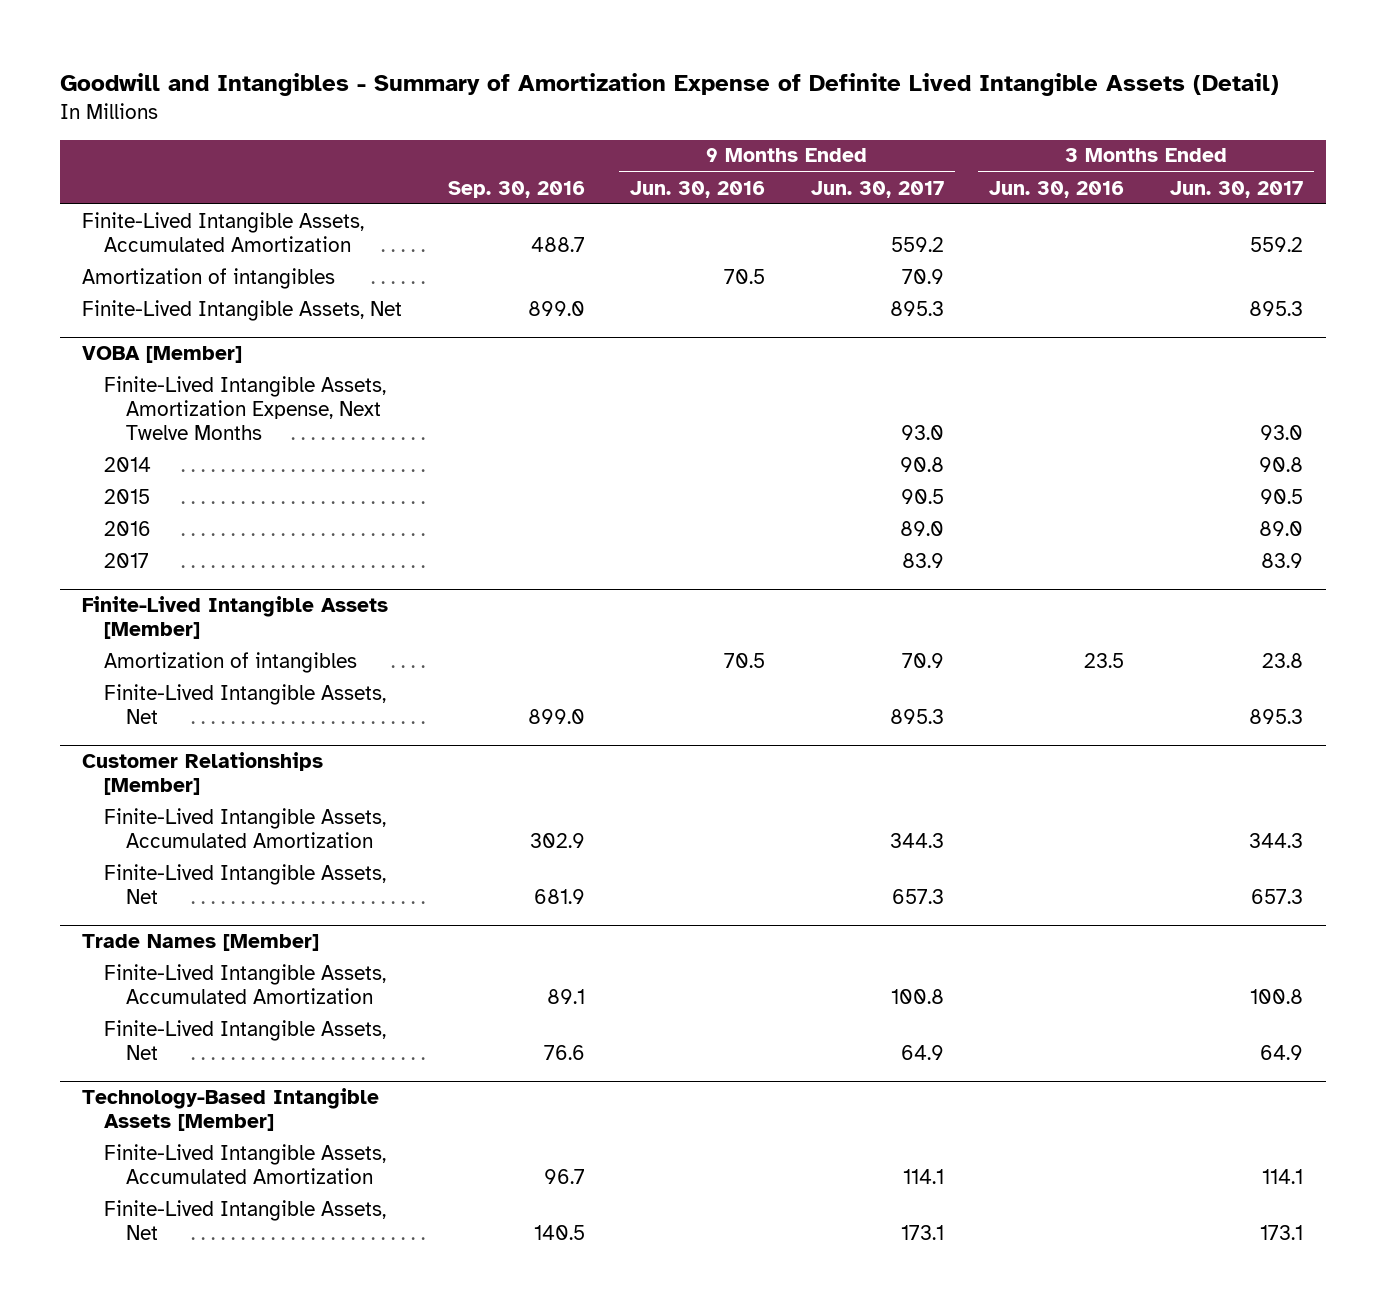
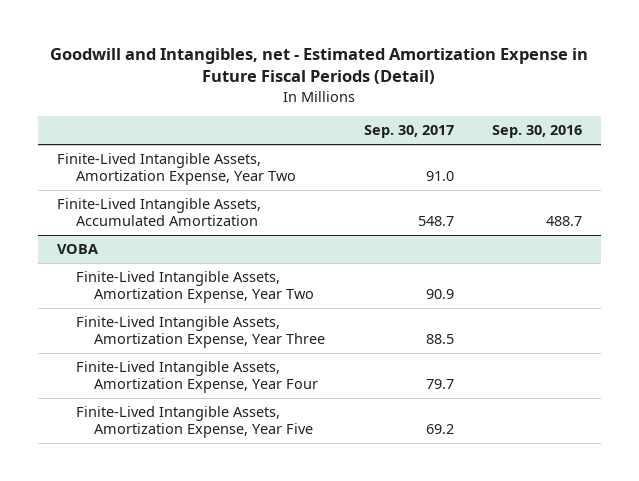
- Goodwill and Intangibles - Summary of Amortization Expense of Definite Lived Intangible Assets (Detail)
+ Goodwill and Intangibles, net - Estimated Amortization Expense in Future Fiscal Periods (Detail)
- | Sep. 30, 2016 | 9 Months Ended Jun. 30, 2016 | 9 Months Ended Jun. 30, 2017 | 3 Months Ended Jun. 30, 2016 | 3 Months Ended Jun. 30, 2017
+ | Sep. 30, 2017 | Sep. 30, 2016
+ Finite-Lived Intangible Assets, Amortization Expense, Year Two | 91.0 |
- Amortization of intangibles | | 70.5 | 70.9 | |
- Finite-Lived Intangible Assets, Net | 899.0 | | 895.3 | | 895.3
- VOBA [Member]
- Finite-Lived Intangible Assets, Amortization Expense, Next Twelve Months | | | 93.0 | | 93.0
- 2014 | | | 90.8 | | 90.8
- 2015 | | | 90.5 | | 90.5
- 2016 | | | 89.0 | | 89.0
- 2017 | | | 83.9 | | 83.9
- Finite-Lived Intangible Assets [Member]
- Amortization of intangibles | | 70.5 | 70.9 | 23.5 | 23.8
- Finite-Lived Intangible Assets, Net | 899.0 | | 895.3 | | 895.3
- Customer Relationships [Member]
- Finite-Lived Intangible Assets, Accumulated Amortization | 302.9 | | 344.3 | | 344.3
- Finite-Lived Intangible Assets, Net | 681.9 | | 657.3 | | 657.3
- Trade Names [Member]
- Finite-Lived Intangible Assets, Accumulated Amortization | 89.1 | | 100.8 | | 100.8
- Finite-Lived Intangible Assets, Net | 76.6 | | 64.9 | | 64.9
- Technology-Based Intangible Assets [Member]
- Finite-Lived Intangible Assets, Accumulated Amortization | 96.7 | | 114.1 | | 114.1
- Finite-Lived Intangible Assets, Net | 140.5 | | 173.1 | | 173.1
+ VOBA
+ Finite-Lived Intangible Assets, Amortization Expense, Year Two | 90.9 |
+ Finite-Lived Intangible Assets, Amortization Expense, Year Three | 88.5 |
+ Finite-Lived Intangible Assets, Amortization Expense, Year Four | 79.7 |
+ Finite-Lived Intangible Assets, Amortization Expense, Year Five | 69.2 |

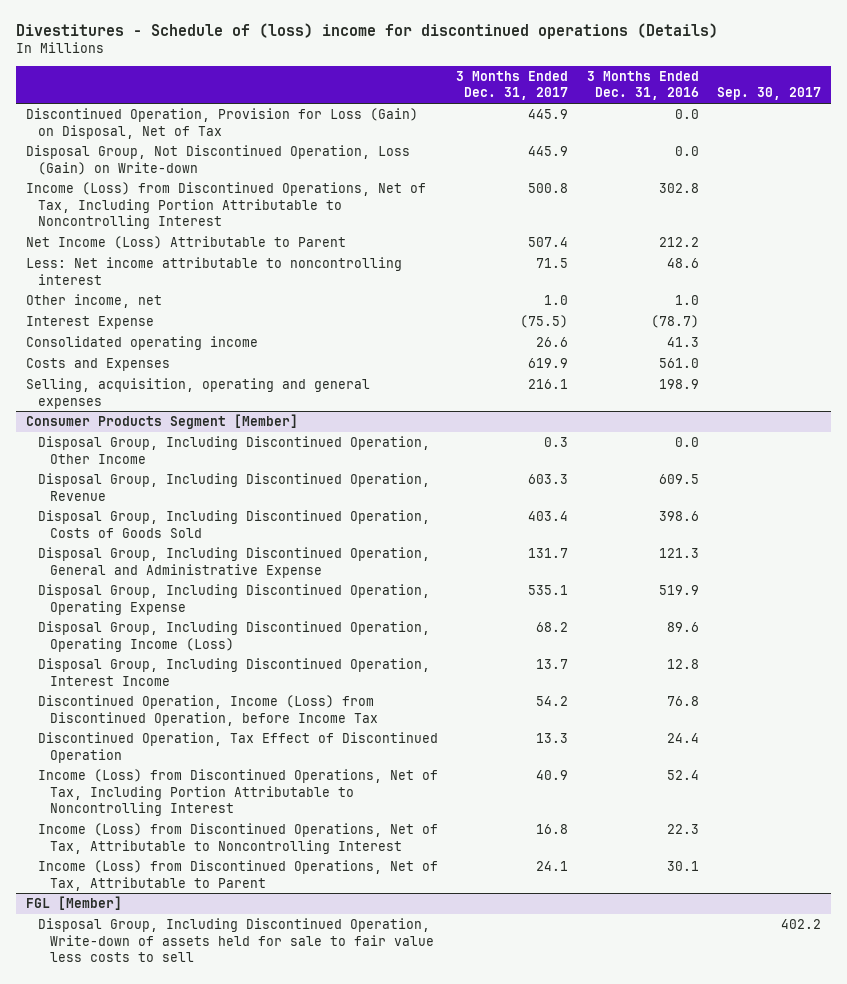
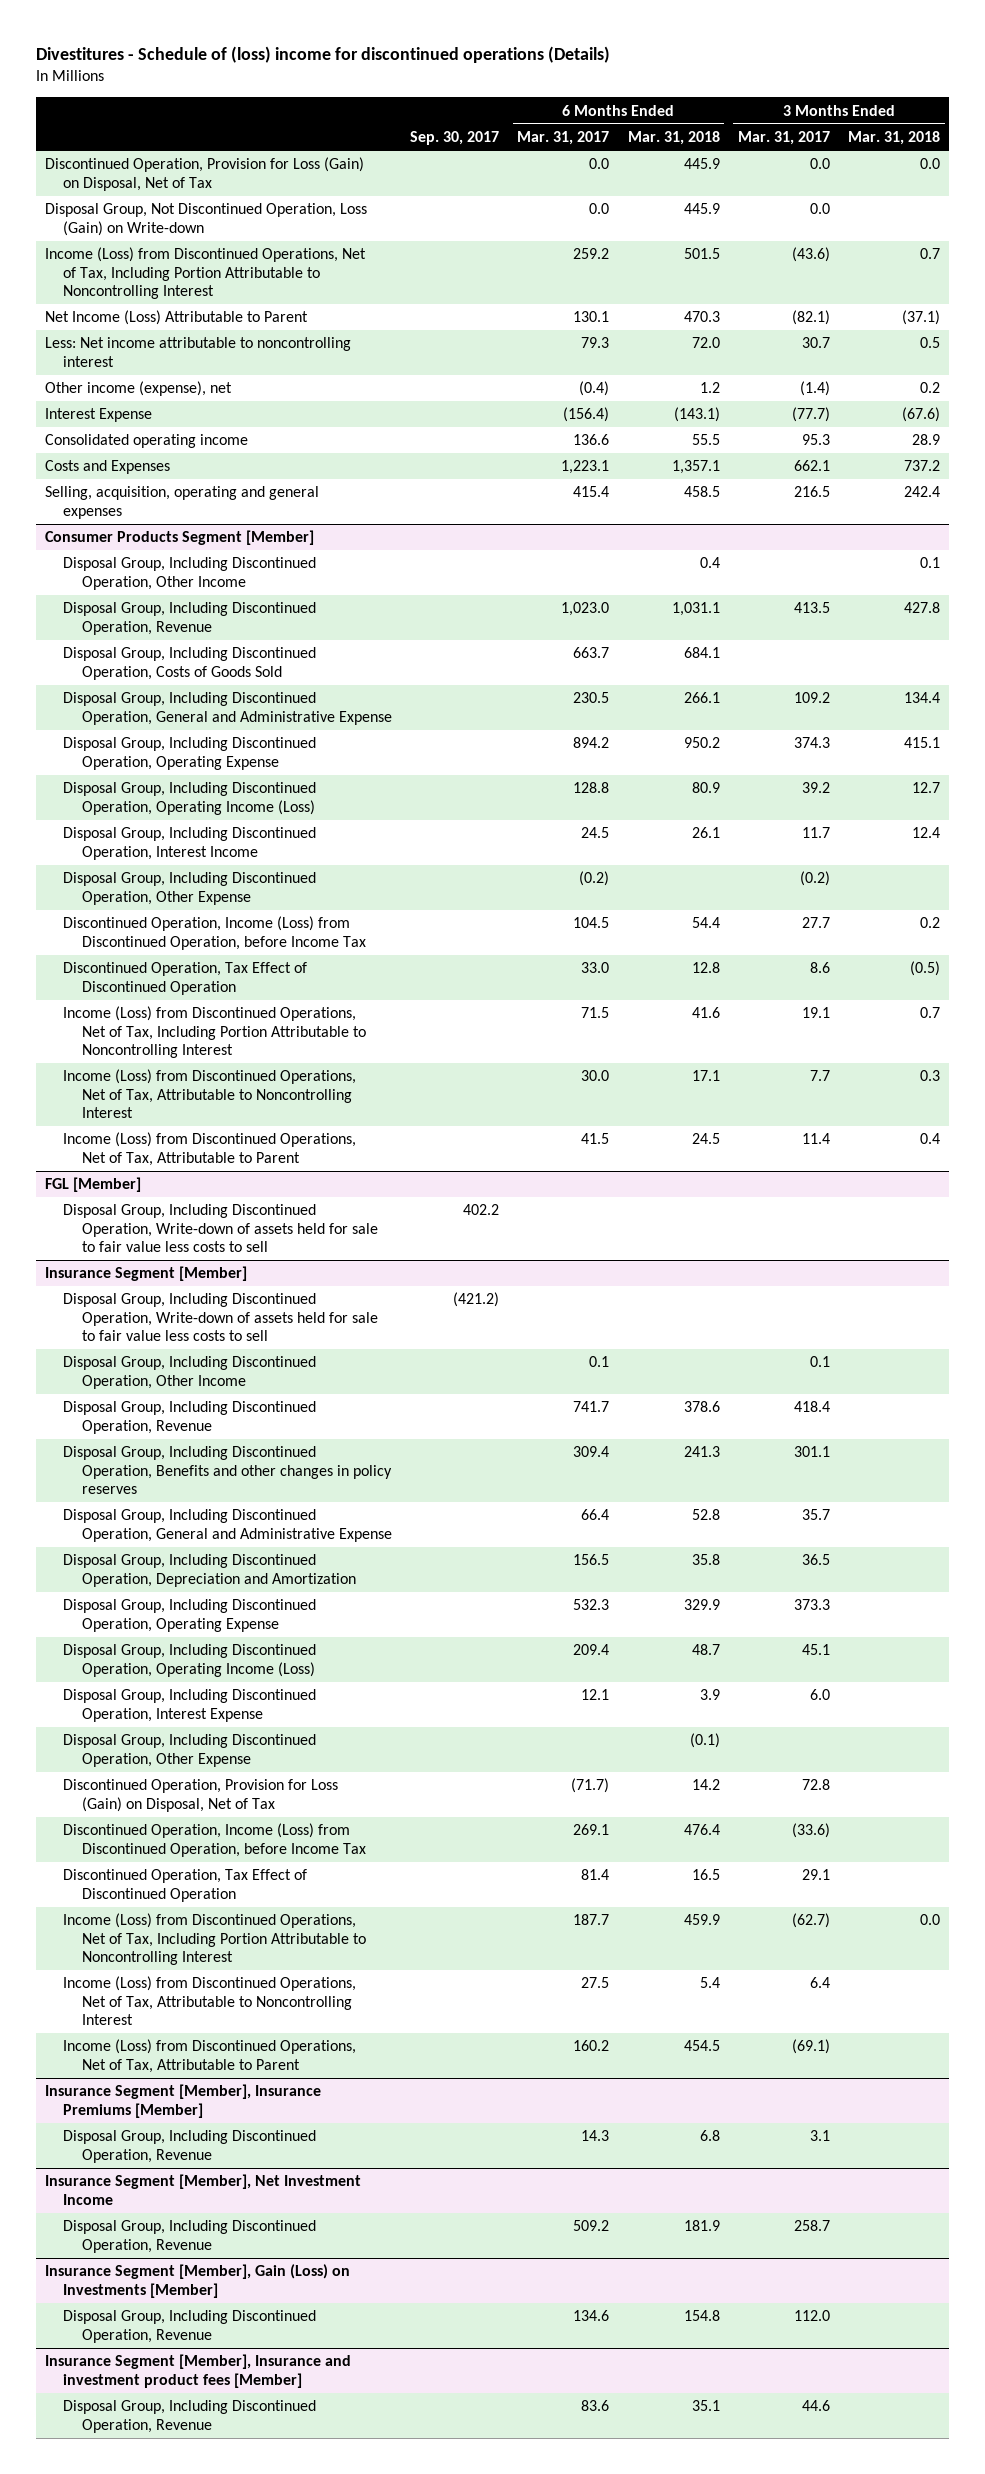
- | 3 Months Ended Dec. 31, 2017 | 3 Months Ended Dec. 31, 2016 | Sep. 30, 2017
+ | Sep. 30, 2017 | 6 Months Ended Mar. 31, 2017 | 6 Months Ended Mar. 31, 2018 | 3 Months Ended Mar. 31, 2017 | 3 Months Ended Mar. 31, 2018
- Other income, net | 1.0 | 1.0 |
+ Other income (expense), net | | (0.4) | 1.2 | (1.4) | 0.2
@ Consumer Products Segment [Member]
+ Disposal Group, Including Discontinued Operation, Other Expense | | (0.2) | | (0.2) |
+ Insurance Segment [Member]
+ Disposal Group, Including Discontinued Operation, Write-down of assets held for sale to fair value less costs to sell | (421.2) | | | |
+ Disposal Group, Including Discontinued Operation, Other Income | | 0.1 | | 0.1 |
+ Disposal Group, Including Discontinued Operation, Revenue | | 741.7 | 378.6 | 418.4 |
+ Disposal Group, Including Discontinued Operation, Benefits and other changes in policy reserves | | 309.4 | 241.3 | 301.1 |
+ Disposal Group, Including Discontinued Operation, General and Administrative Expense | | 66.4 | 52.8 | 35.7 |
+ Disposal Group, Including Discontinued Operation, Depreciation and Amortization | | 156.5 | 35.8 | 36.5 |
+ Disposal Group, Including Discontinued Operation, Operating Expense | | 532.3 | 329.9 | 373.3 |
+ Disposal Group, Including Discontinued Operation, Operating Income (Loss) | | 209.4 | 48.7 | 45.1 |
+ Disposal Group, Including Discontinued Operation, Interest Expense | | 12.1 | 3.9 | 6.0 |
+ Disposal Group, Including Discontinued Operation, Other Expense | | | (0.1) | |
+ Discontinued Operation, Provision for Loss (Gain) on Disposal, Net of Tax | | (71.7) | 14.2 | 72.8 |
+ Discontinued Operation, Income (Loss) from Discontinued Operation, before Income Tax | | 269.1 | 476.4 | (33.6) |
+ Discontinued Operation, Tax Effect of Discontinued Operation | | 81.4 | 16.5 | 29.1 |
+ Income (Loss) from Discontinued Operations, Net of Tax, Including Portion Attributable to Noncontrolling Interest | | 187.7 | 459.9 | (62.7) | 0.0
+ Income (Loss) from Discontinued Operations, Net of Tax, Attributable to Noncontrolling Interest | | 27.5 | 5.4 | 6.4 |
+ Income (Loss) from Discontinued Operations, Net of Tax, Attributable to Parent | | 160.2 | 454.5 | (69.1) |
+ Insurance Segment [Member], Insurance Premiums [Member]
+ Disposal Group, Including Discontinued Operation, Revenue | | 14.3 | 6.8 | 3.1 |
+ Insurance Segment [Member], Net Investment Income
+ Disposal Group, Including Discontinued Operation, Revenue | | 509.2 | 181.9 | 258.7 |
+ Insurance Segment [Member], Gain (Loss) on Investments [Member]
+ Disposal Group, Including Discontinued Operation, Revenue | | 134.6 | 154.8 | 112.0 |
+ Insurance Segment [Member], Insurance and investment product fees [Member]
+ Disposal Group, Including Discontinued Operation, Revenue | | 83.6 | 35.1 | 44.6 |

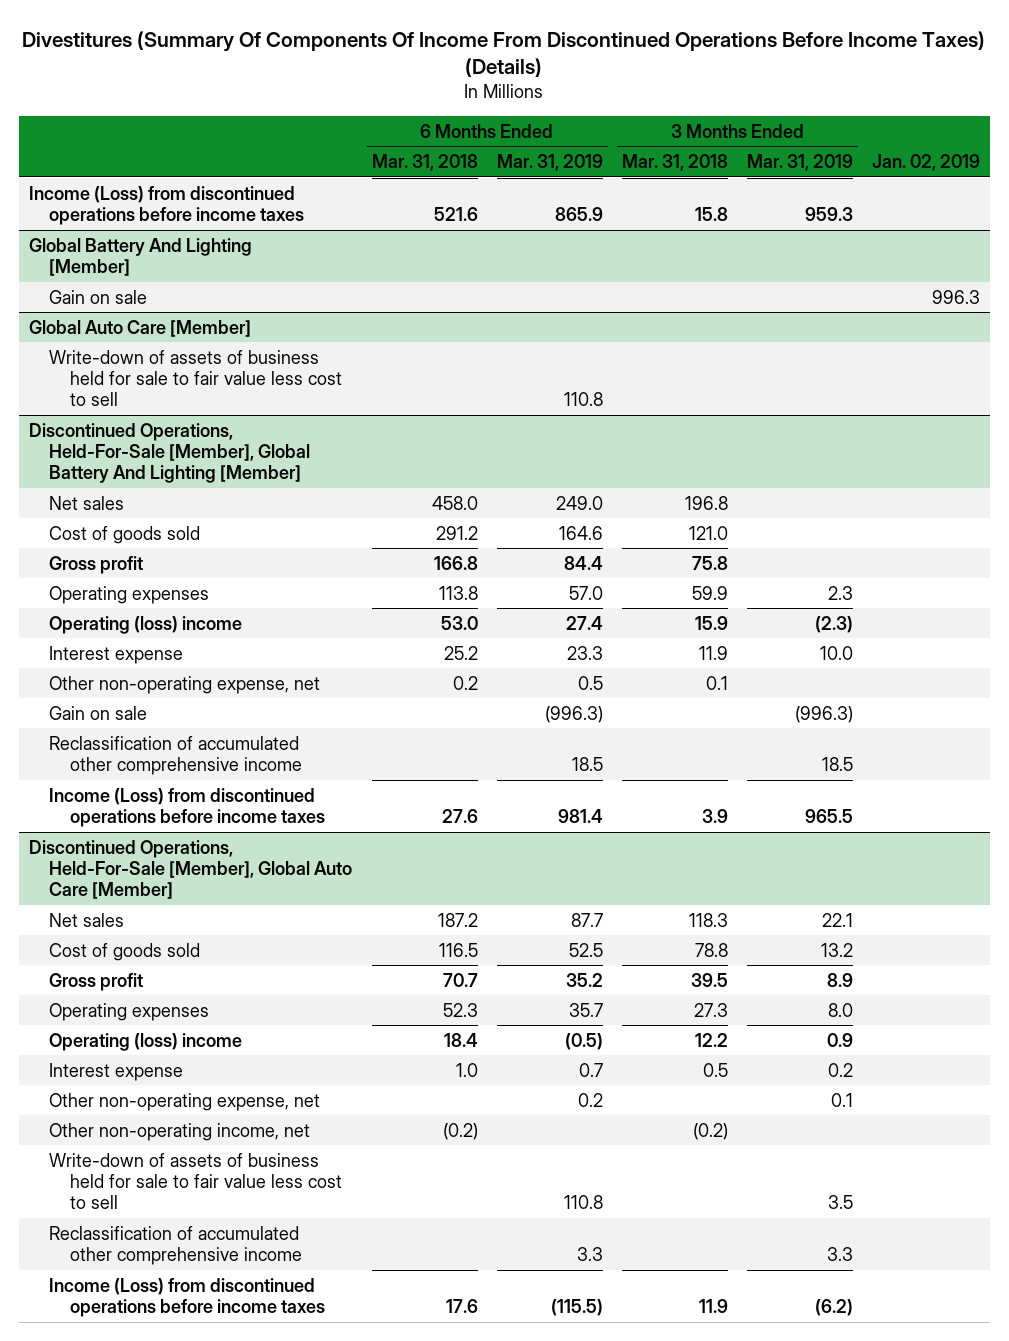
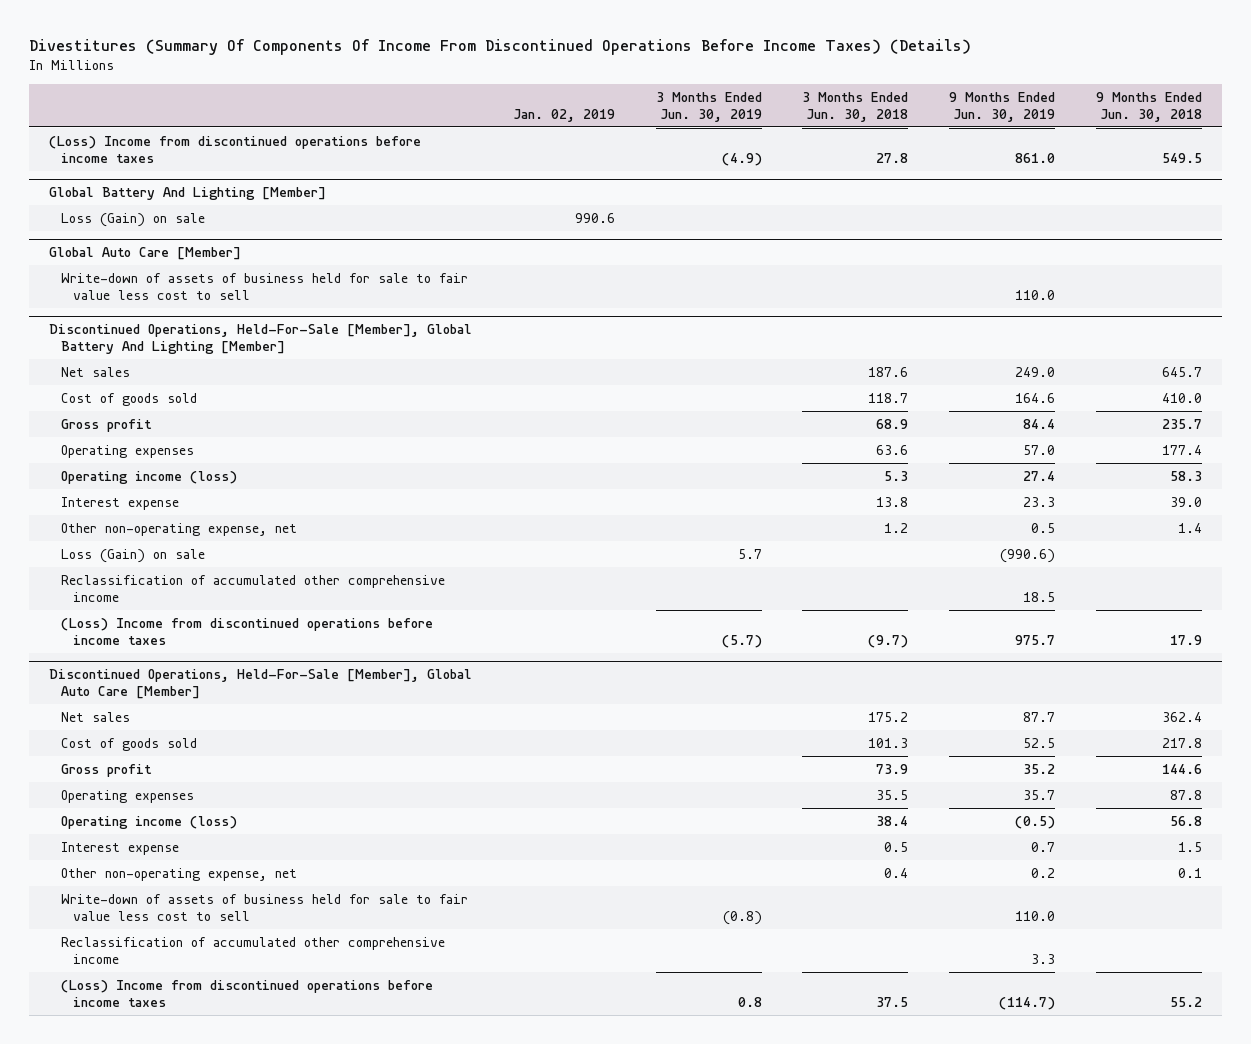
- | 6 Months Ended Mar. 31, 2018 | 6 Months Ended Mar. 31, 2019 | 3 Months Ended Mar. 31, 2018 | 3 Months Ended Mar. 31, 2019 | Jan. 02, 2019
+ | Jan. 02, 2019 | 3 Months Ended Jun. 30, 2019 | 3 Months Ended Jun. 30, 2018 | 9 Months Ended Jun. 30, 2019 | 9 Months Ended Jun. 30, 2018
- Income (Loss) from discontinued operations before income taxes | 521.6 | 865.9 | 15.8 | 959.3 |
+ (Loss) Income from discontinued operations before income taxes | | (4.9) | 27.8 | 861.0 | 549.5
@ Global Battery And Lighting [Member]
- Gain on sale | | | | | 996.3
+ Loss (Gain) on sale | 990.6 | | | |
@ Discontinued Operations, Held-For-Sale [Member], Global Battery And Lighting [Member]
- Operating (loss) income | 53.0 | 27.4 | 15.9 | (2.3) |
+ Operating income (loss) | | | 5.3 | 27.4 | 58.3
- Gain on sale | | (996.3) | | (996.3) |
+ Loss (Gain) on sale | | 5.7 | | (990.6) |
- Income (Loss) from discontinued operations before income taxes | 27.6 | 981.4 | 3.9 | 965.5 |
+ (Loss) Income from discontinued operations before income taxes | | (5.7) | (9.7) | 975.7 | 17.9
@ Discontinued Operations, Held-For-Sale [Member], Global Auto Care [Member]
- Operating (loss) income | 18.4 | (0.5) | 12.2 | 0.9 |
+ Operating income (loss) | | | 38.4 | (0.5) | 56.8
- Other non-operating income, net | (0.2) | | (0.2) | |
- Income (Loss) from discontinued operations before income taxes | 17.6 | (115.5) | 11.9 | (6.2) |
+ (Loss) Income from discontinued operations before income taxes | | 0.8 | 37.5 | (114.7) | 55.2

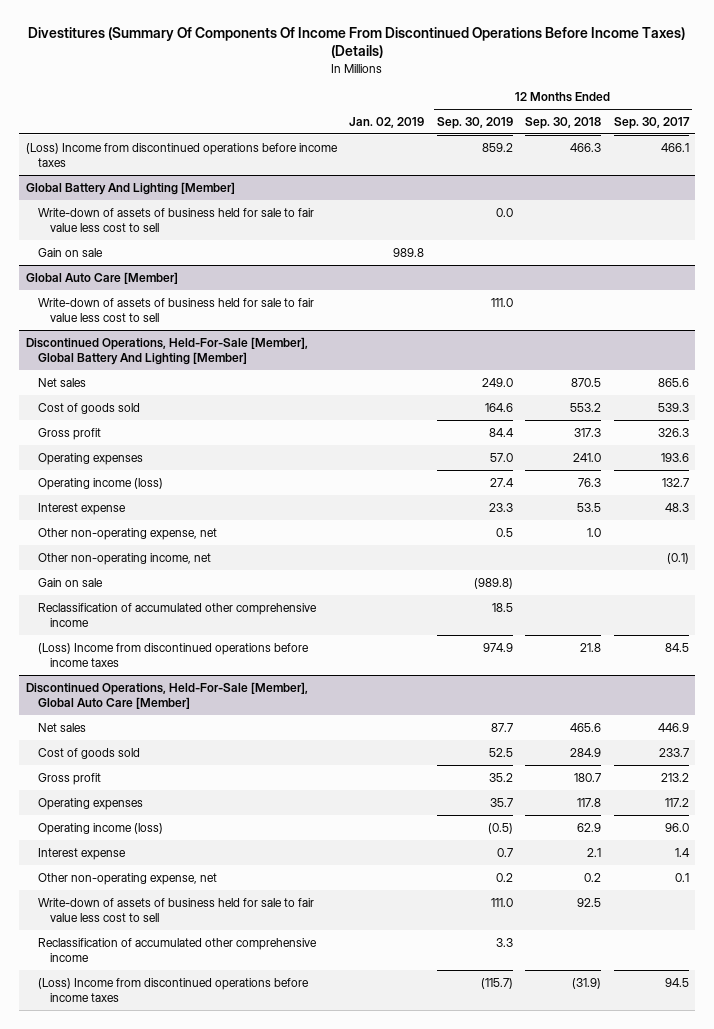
- | Jan. 02, 2019 | 3 Months Ended Jun. 30, 2019 | 3 Months Ended Jun. 30, 2018 | 9 Months Ended Jun. 30, 2019 | 9 Months Ended Jun. 30, 2018
+ | Jan. 02, 2019 | 12 Months Ended Sep. 30, 2019 | 12 Months Ended Sep. 30, 2018 | 12 Months Ended Sep. 30, 2017
@ Global Battery And Lighting [Member]
- Loss (Gain) on sale | 990.6 | | | |
+ Write-down of assets of business held for sale to fair value less cost to sell | | 0.0 | |
+ Gain on sale | 989.8 | | |
@ Discontinued Operations, Held-For-Sale [Member], Global Battery And Lighting [Member]
- Loss (Gain) on sale | | 5.7 | | (990.6) |
+ Other non-operating income, net | | | | (0.1)
+ Gain on sale | | (989.8) | |

